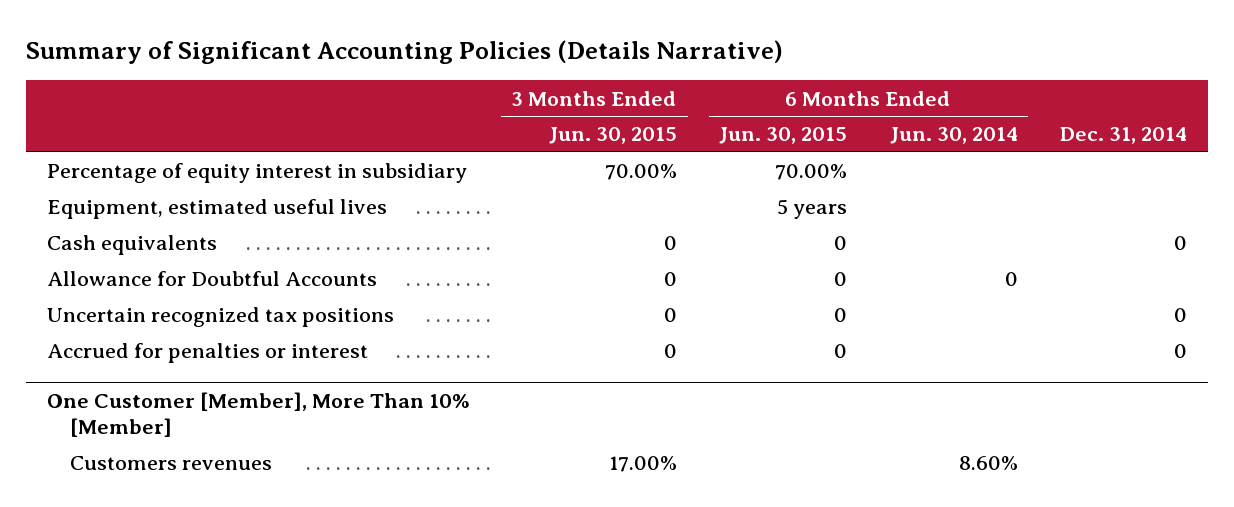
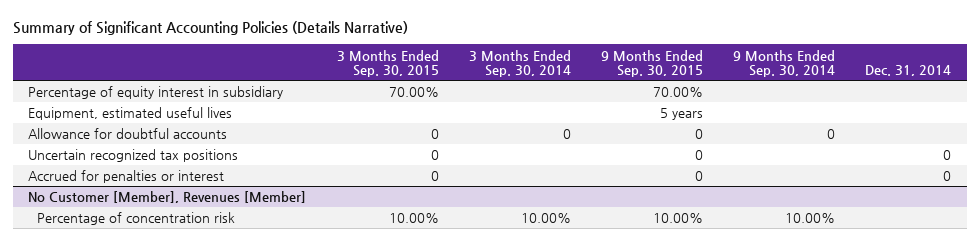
- | 3 Months Ended Jun. 30, 2015 | 6 Months Ended Jun. 30, 2015 | 6 Months Ended Jun. 30, 2014 | Dec. 31, 2014
+ | 3 Months Ended Sep. 30, 2015 | 3 Months Ended Sep. 30, 2014 | 9 Months Ended Sep. 30, 2015 | 9 Months Ended Sep. 30, 2014 | Dec. 31, 2014
- Cash equivalents | 0 | 0 | | 0
- Allowance for Doubtful Accounts | 0 | 0 | 0 |
+ Allowance for doubtful accounts | 0 | 0 | 0 | 0 |
- One Customer [Member], More Than 10% [Member]
- Customers revenues | 17.00% | | 8.60% |
+ No Customer [Member], Revenues [Member]
+ Percentage of concentration risk | 10.00% | 10.00% | 10.00% | 10.00% |

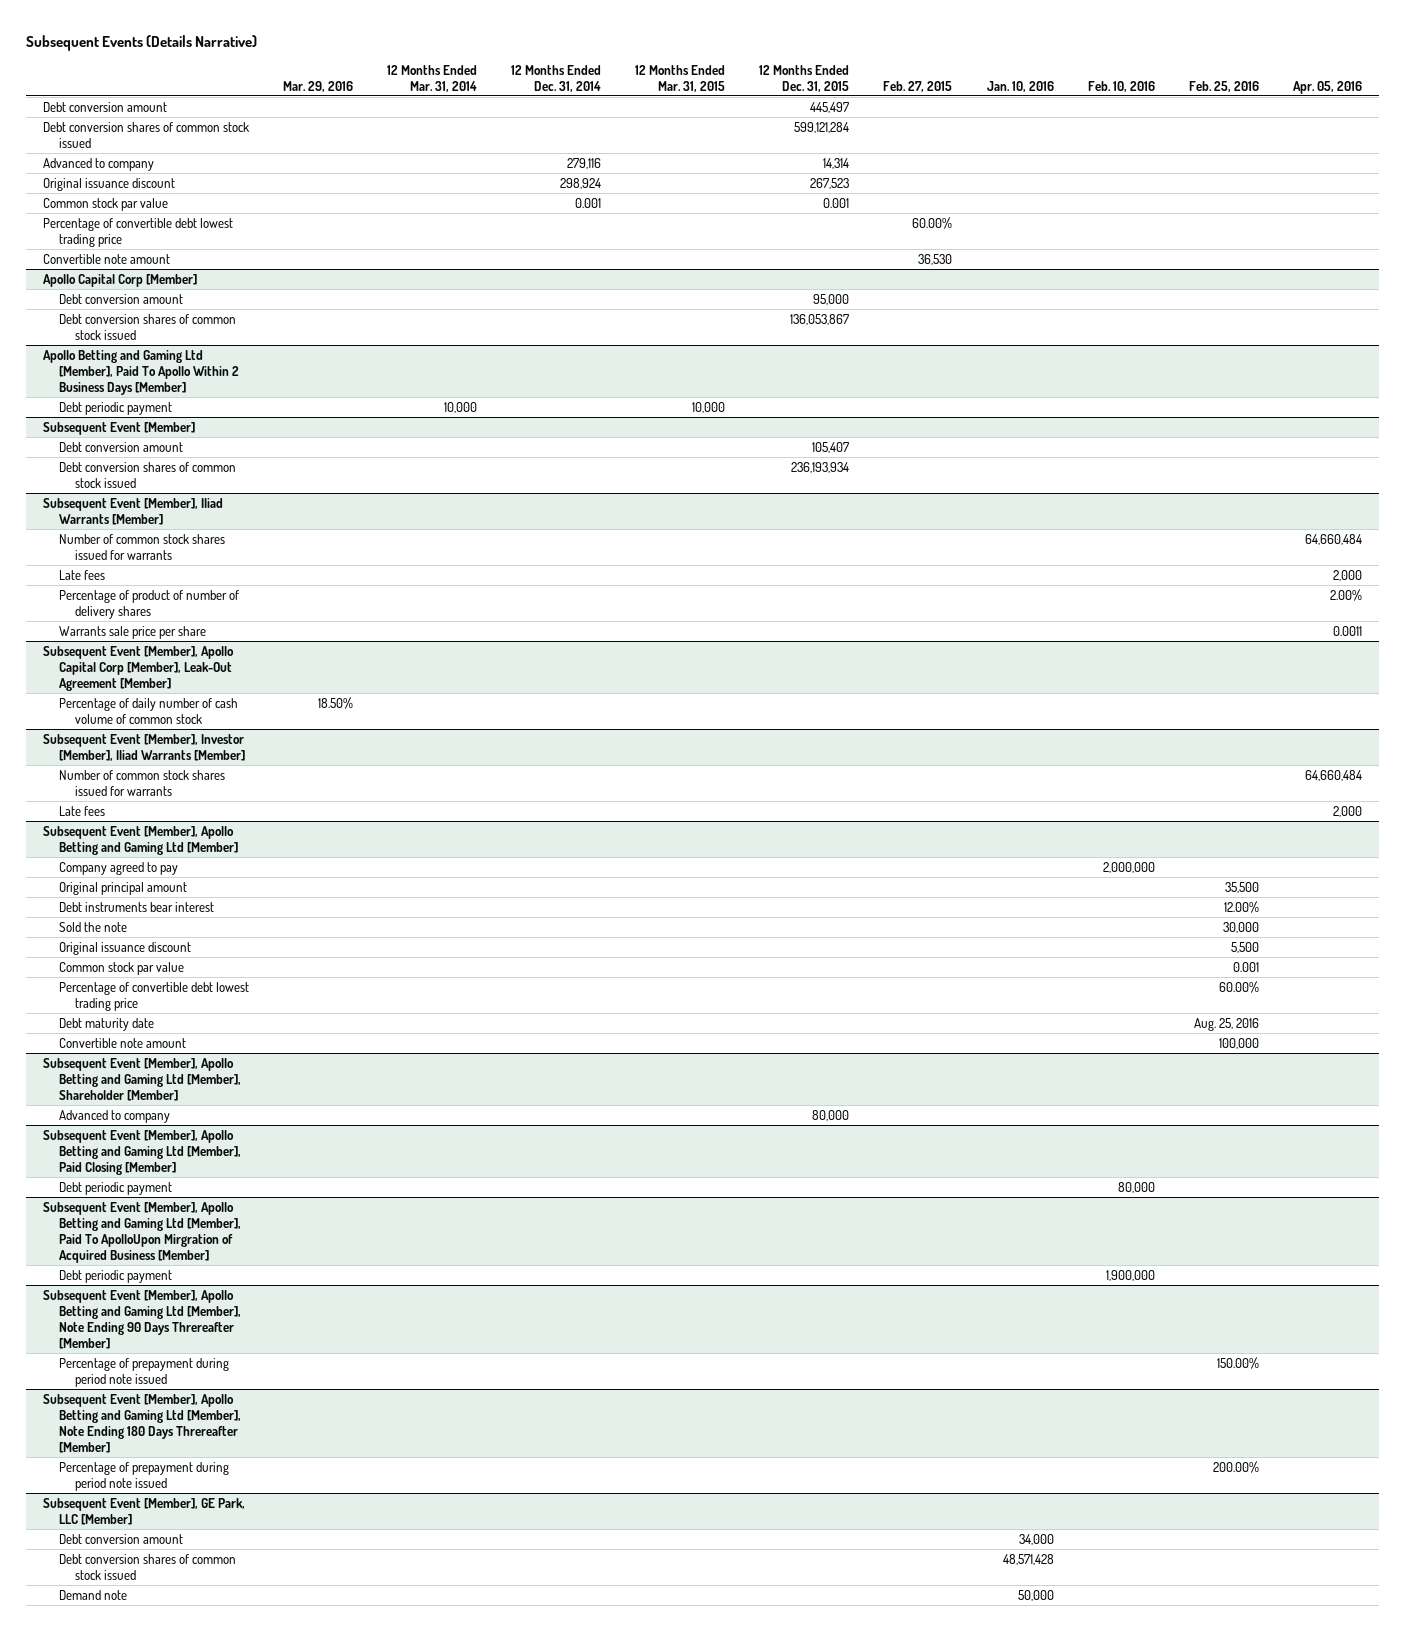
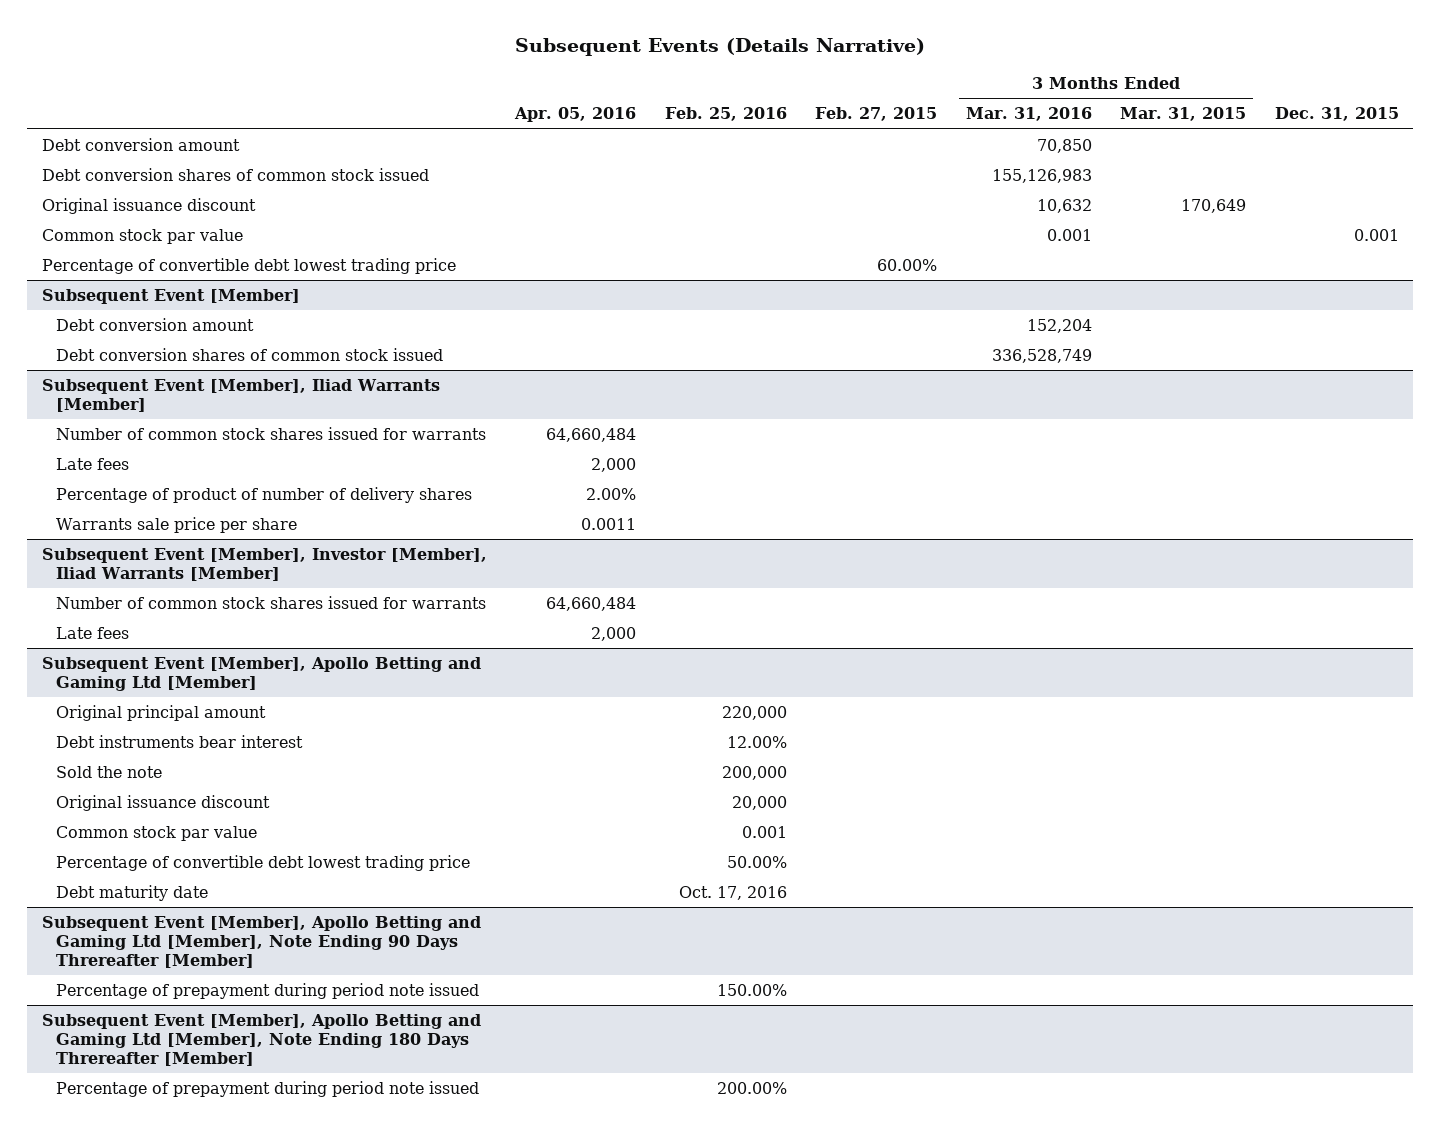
- | Mar. 29, 2016 | 12 Months Ended Mar. 31, 2014 | 12 Months Ended Dec. 31, 2014 | 12 Months Ended Mar. 31, 2015 | 12 Months Ended Dec. 31, 2015 | Feb. 27, 2015 | Jan. 10, 2016 | Feb. 10, 2016 | Feb. 25, 2016 | Apr. 05, 2016
+ | Apr. 05, 2016 | Feb. 25, 2016 | Feb. 27, 2015 | 3 Months Ended Mar. 31, 2016 | 3 Months Ended Mar. 31, 2015 | Dec. 31, 2015
- Advanced to company | | | 279,116 | | 14,314 | | | | |
- Convertible note amount | | | | | | 36,530 | | | |
- Apollo Capital Corp [Member]
- Debt conversion amount | | | | | 95,000 | | | | |
- Debt conversion shares of common stock issued | | | | | 136,053,867 | | | | |
- Apollo Betting and Gaming Ltd [Member], Paid To Apollo Within 2 Business Days [Member]
- Debt periodic payment | | 10,000 | | 10,000 | | | | | |
- Subsequent Event [Member], Apollo Capital Corp [Member], Leak-Out Agreement [Member]
- Percentage of daily number of cash volume of common stock | 18.50% | | | | | | | | |
@ Subsequent Event [Member], Apollo Betting and Gaming Ltd [Member]
- Company agreed to pay | | | | | | | | 2,000,000 | |
- Original principal amount | | | | | | | | | 35,500 |
+ Original principal amount | | 220,000 | | | |
- Sold the note | | | | | | | | | 30,000 |
- Original issuance discount | | | | | | | | | 5,500 |
+ Sold the note | | 200,000 | | | |
+ Original issuance discount | | 20,000 | | | |
- Percentage of convertible debt lowest trading price | | | | | | | | | 60.00% |
- Debt maturity date | | | | | | | | | Aug. 25, 2016 |
- Convertible note amount | | | | | | | | | 100,000 |
- Subsequent Event [Member], Apollo Betting and Gaming Ltd [Member], Shareholder [Member]
- Advanced to company | | | | | 80,000 | | | | |
- Subsequent Event [Member], Apollo Betting and Gaming Ltd [Member], Paid Closing [Member]
- Debt periodic payment | | | | | | | | 80,000 | |
- Subsequent Event [Member], Apollo Betting and Gaming Ltd [Member], Paid To ApolloUpon Mirgration of Acquired Business [Member]
- Debt periodic payment | | | | | | | | 1,900,000 | |
@ Subsequent Event [Member], Apollo Betting and Gaming Ltd [Member]
+ Percentage of convertible debt lowest trading price | | 50.00% | | | |
+ Debt maturity date | | Oct. 17, 2016 | | | |
- Subsequent Event [Member], GE Park, LLC [Member]
- Debt conversion amount | | | | | | | 34,000 | | |
- Debt conversion shares of common stock issued | | | | | | | 48,571,428 | | |
- Demand note | | | | | | | 50,000 | | |

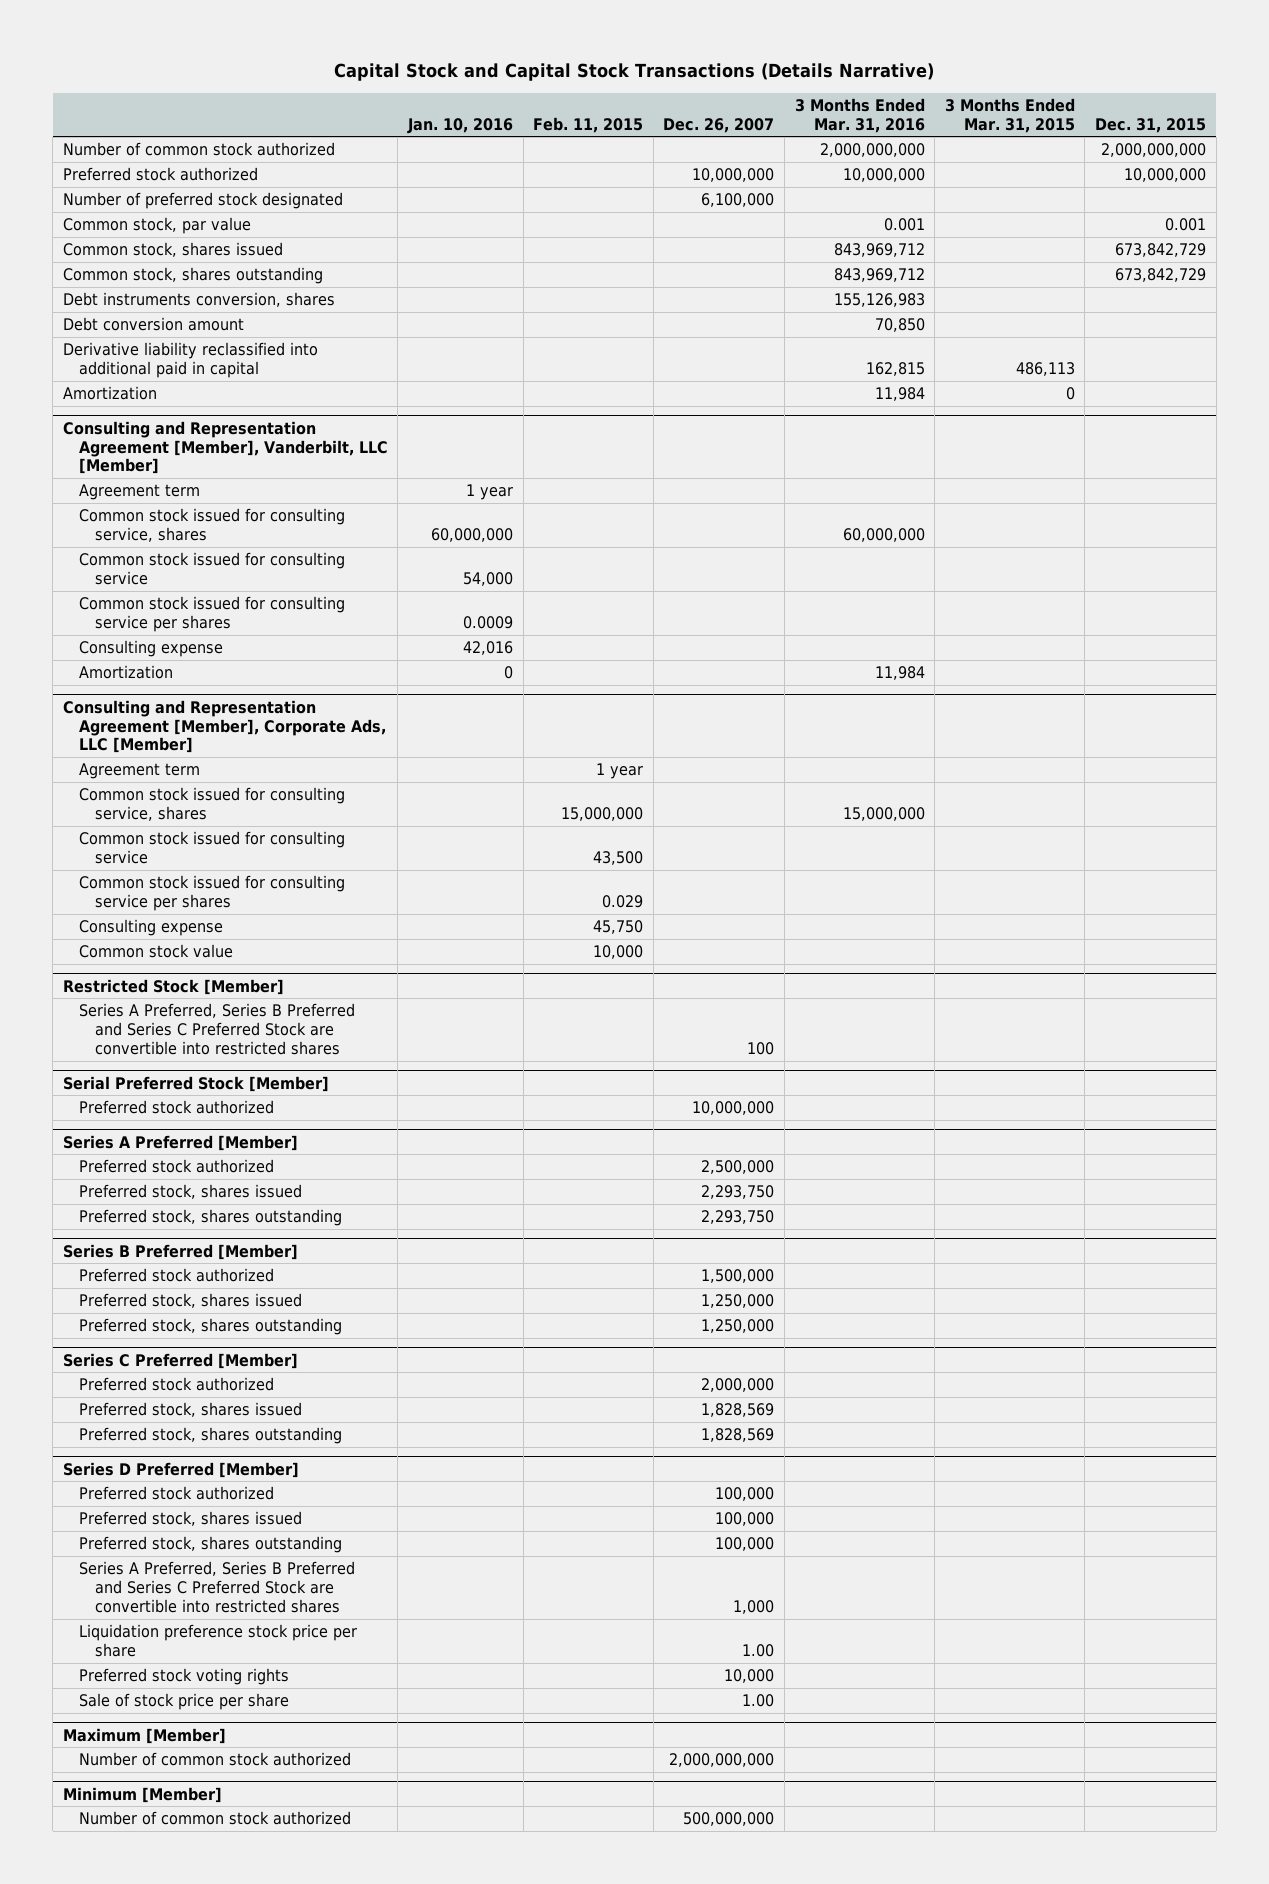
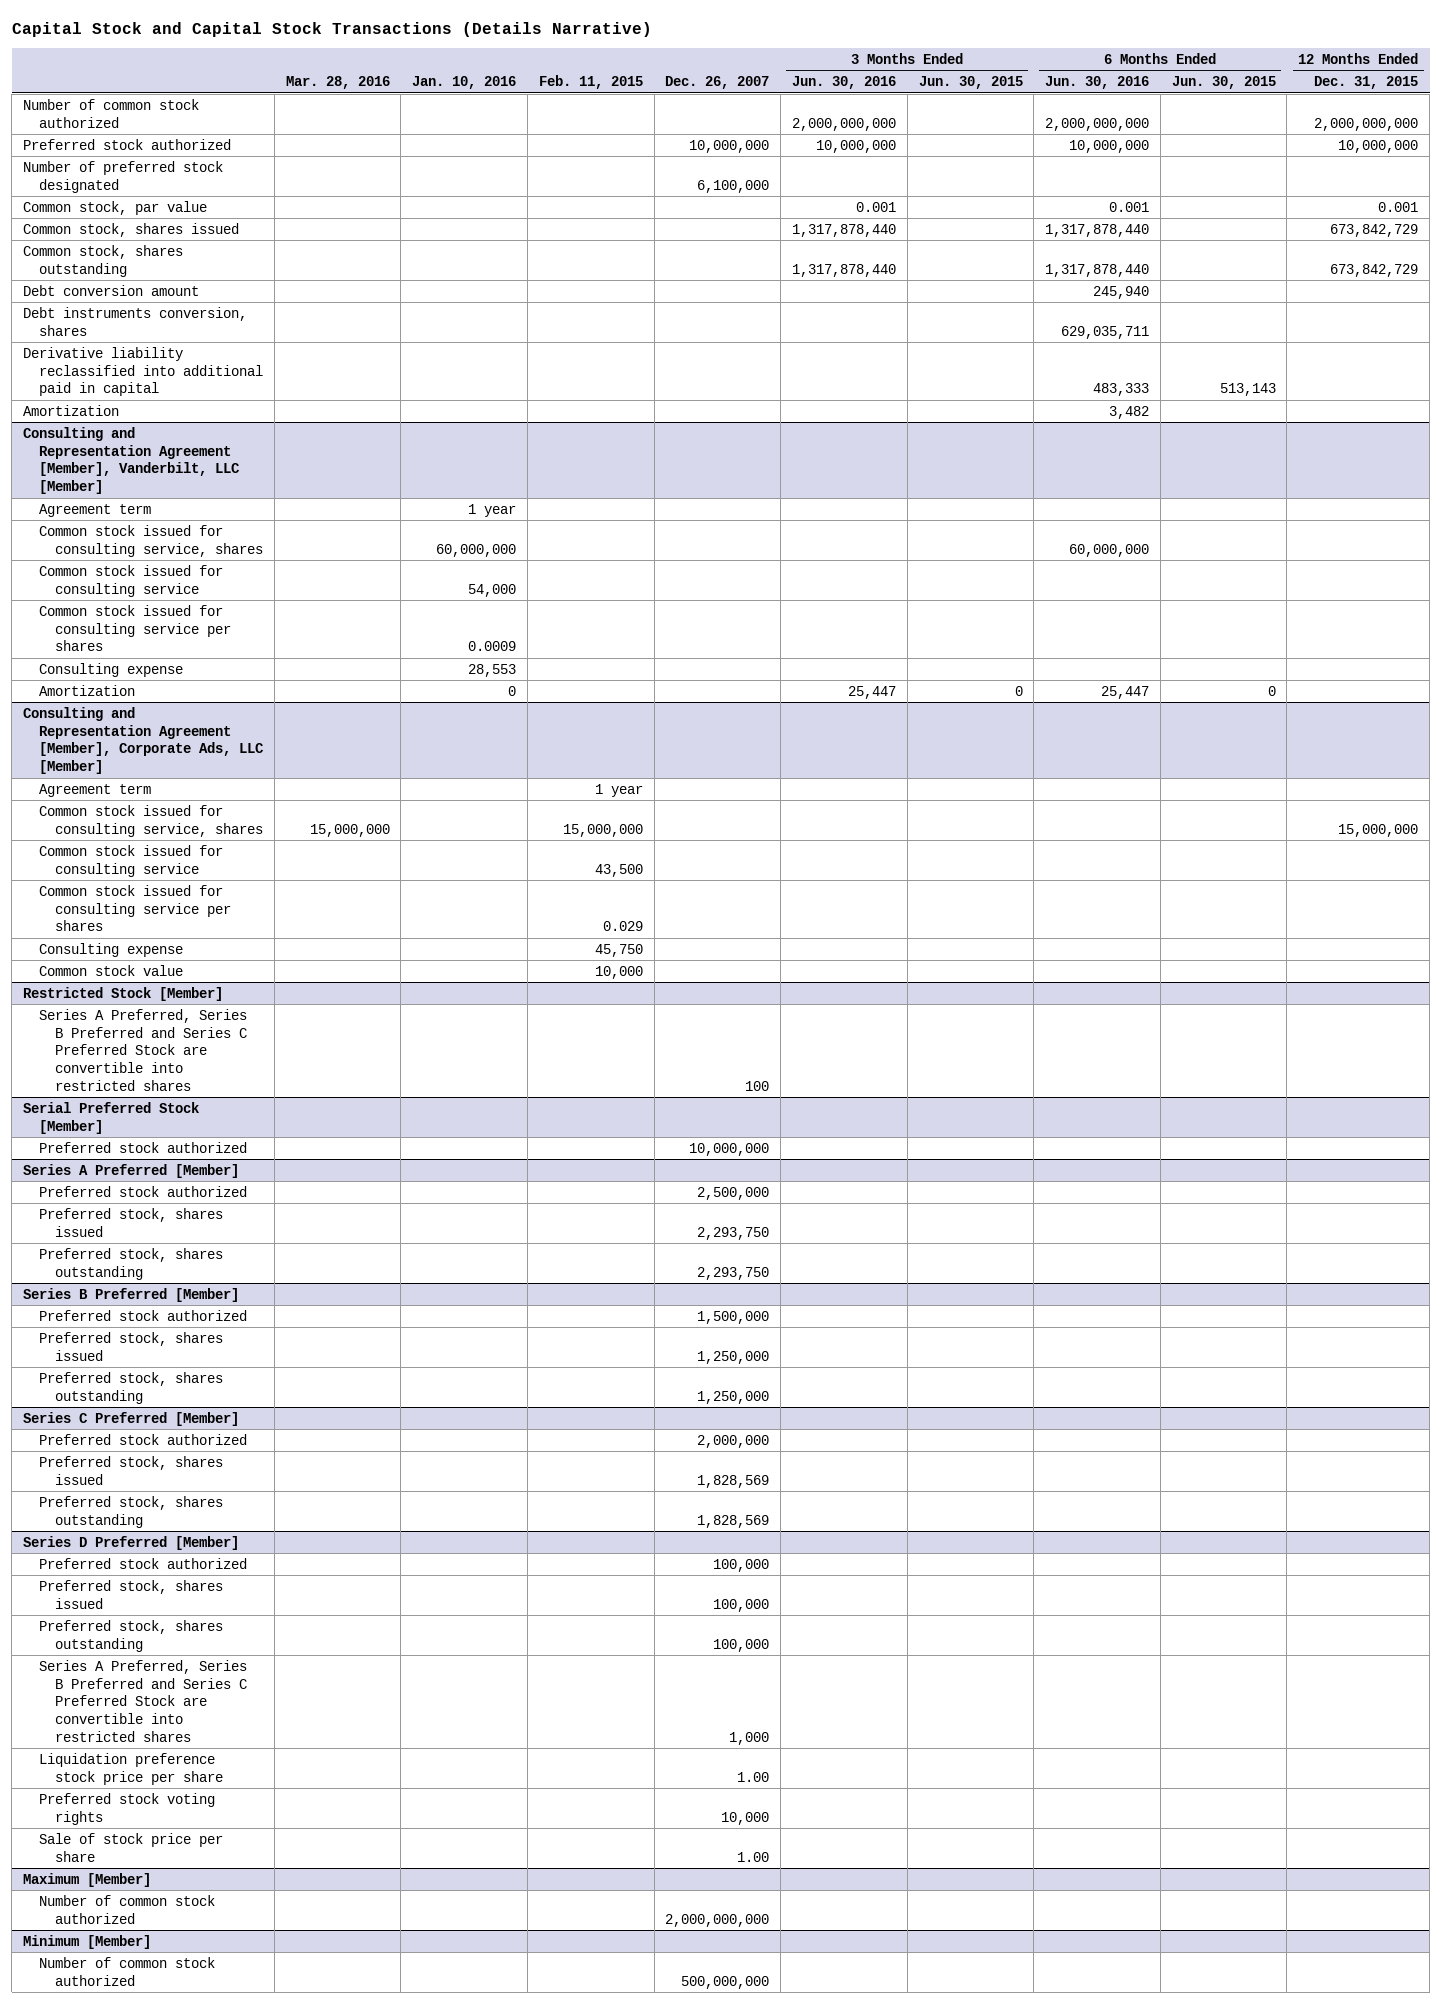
- | Jan. 10, 2016 | Feb. 11, 2015 | Dec. 26, 2007 | 3 Months Ended Mar. 31, 2016 | 3 Months Ended Mar. 31, 2015 | Dec. 31, 2015
+ | Mar. 28, 2016 | Jan. 10, 2016 | Feb. 11, 2015 | Dec. 26, 2007 | 3 Months Ended Jun. 30, 2016 | 3 Months Ended Jun. 30, 2015 | 6 Months Ended Jun. 30, 2016 | 6 Months Ended Jun. 30, 2015 | 12 Months Ended Dec. 31, 2015
moved down: Debt instruments conversion, shares | | | | | | | 629,035,711 | |
@ Consulting and Representation Agreement [Member], Vanderbilt, LLC [Member]
- Consulting expense | 42,016 | | | | |
+ Consulting expense | | 28,553 | | | | | | |

